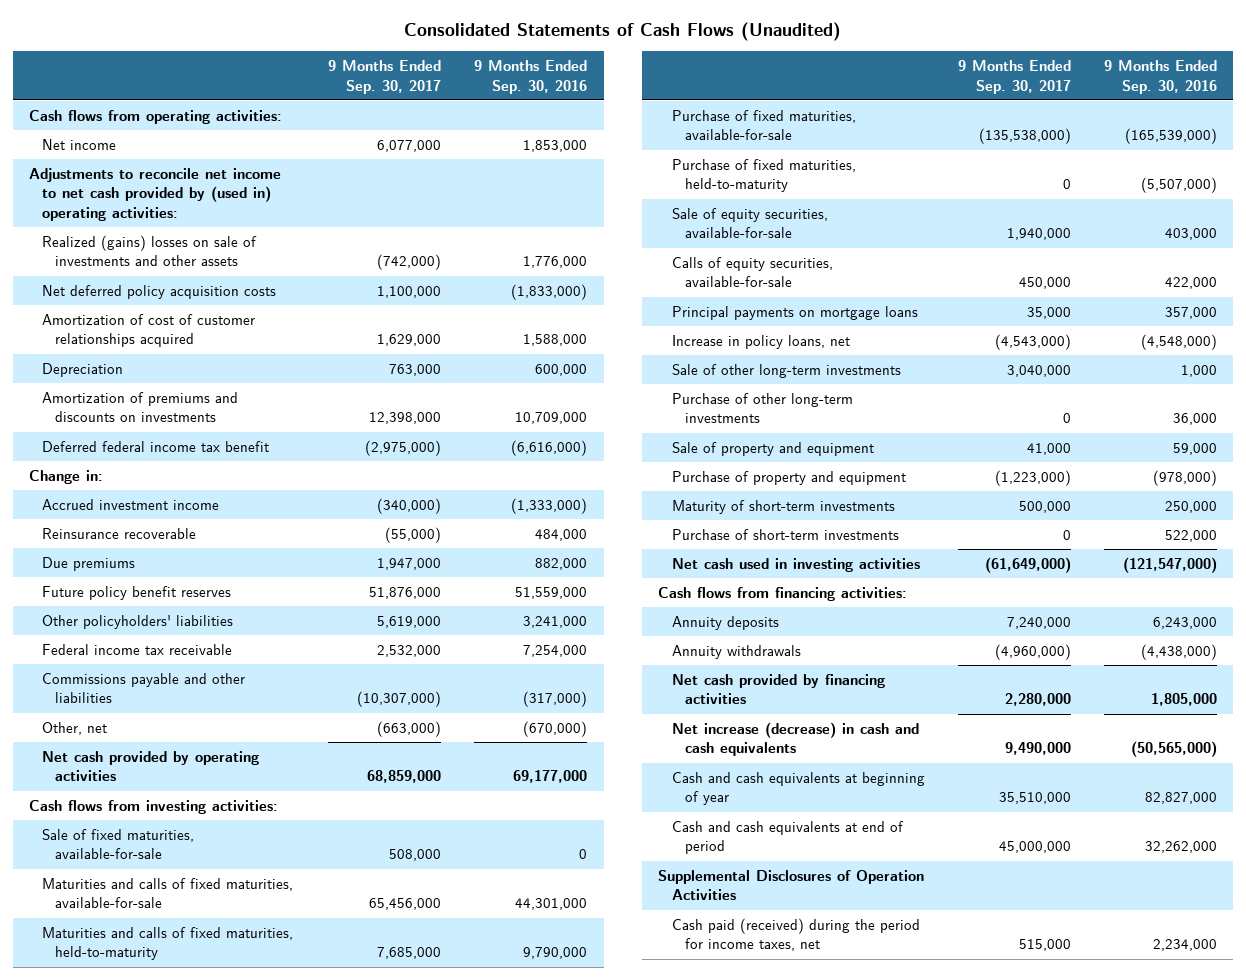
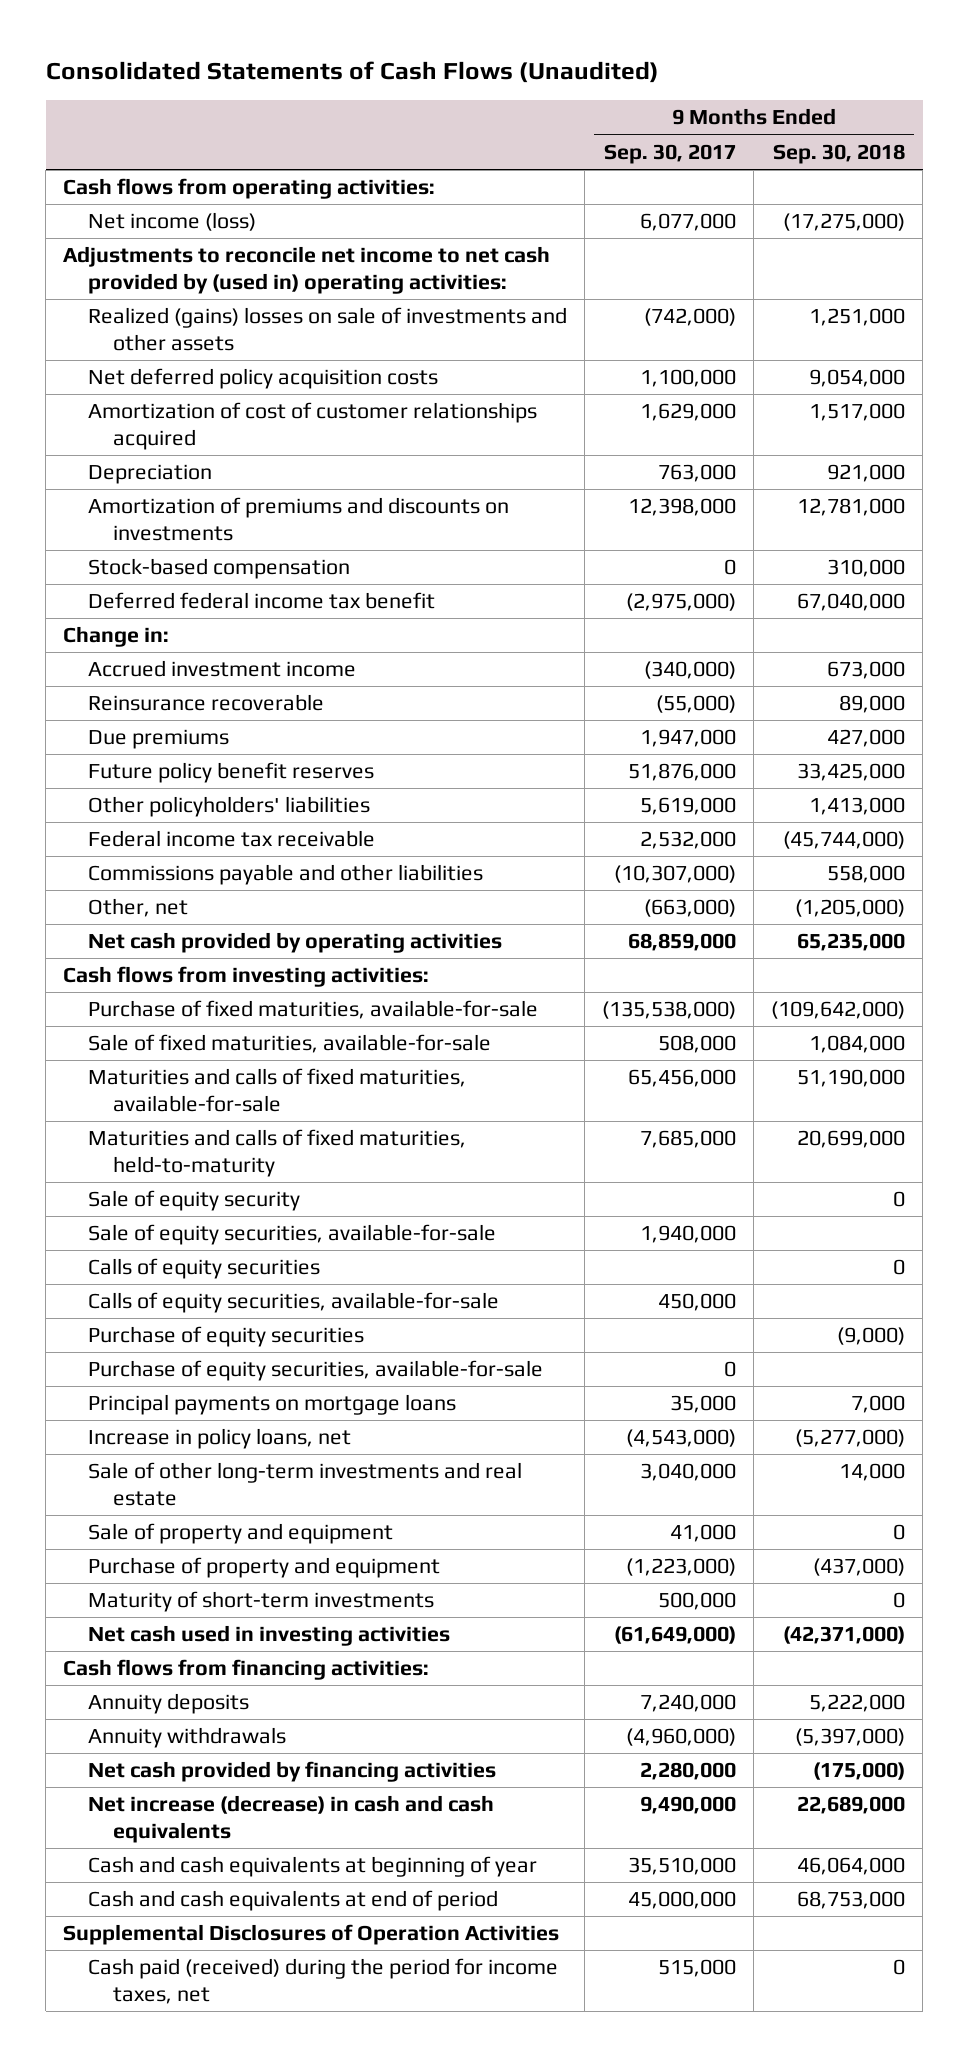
- | 9 Months Ended Sep. 30, 2017 | 9 Months Ended Sep. 30, 2016
+ | 9 Months Ended Sep. 30, 2017 | 9 Months Ended Sep. 30, 2018
- Net income | 6,077,000 | 1,853,000
+ Net income (loss) | 6,077,000 | (17,275,000)
+ Stock-based compensation | 0 | 310,000
moved up: Purchase of fixed maturities, available-for-sale | (135,538,000) | (109,642,000)
- Purchase of fixed maturities, held-to-maturity | 0 | (5,507,000)
+ Sale of equity security | | 0
+ Calls of equity securities | | 0
+ Purchase of equity securities | | (9,000)
+ Purchase of equity securities, available-for-sale | 0 |
- Sale of other long-term investments | 3,040,000 | 1,000
- Purchase of other long-term investments | 0 | 36,000
+ Sale of other long-term investments and real estate | 3,040,000 | 14,000
- Purchase of short-term investments | 0 | 522,000

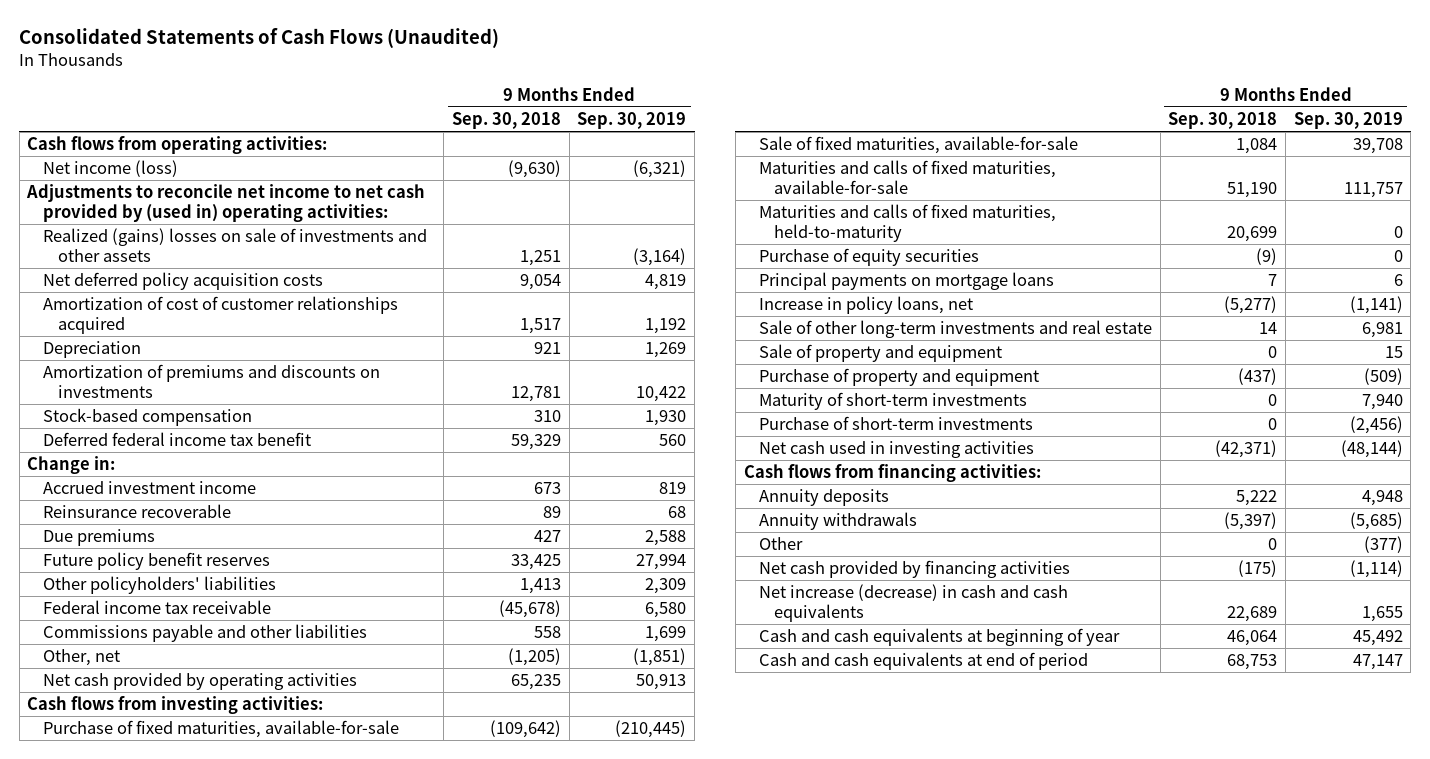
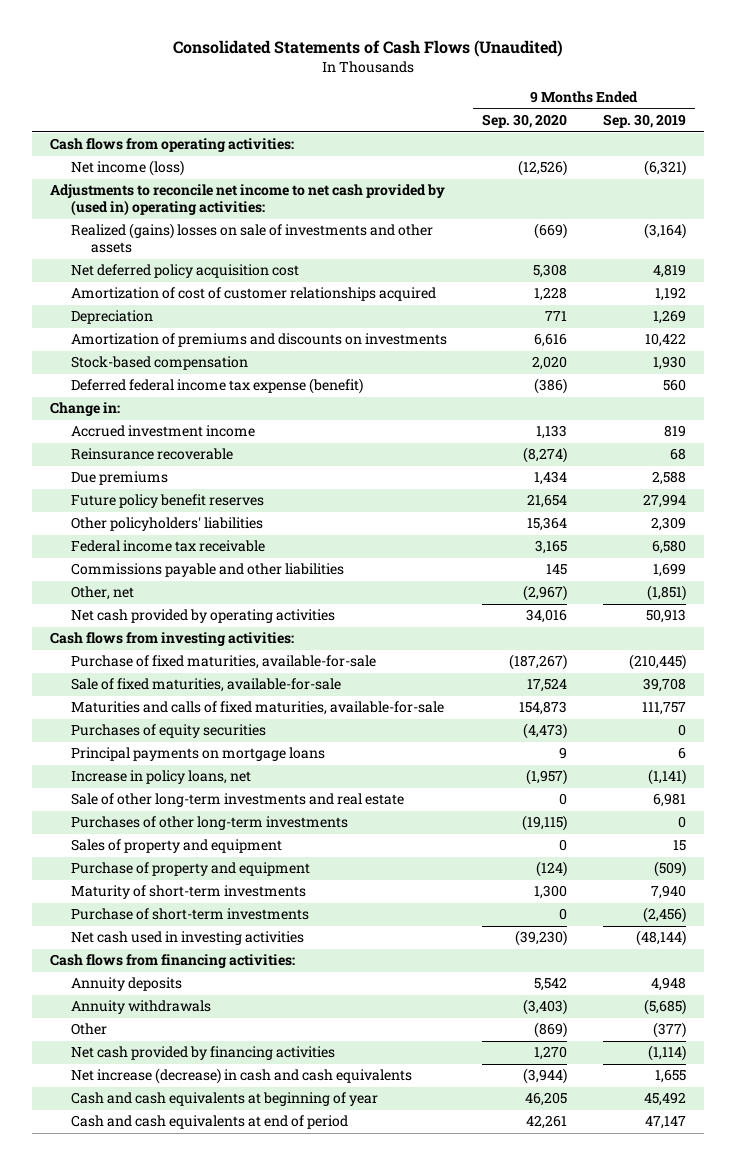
- | 9 Months Ended Sep. 30, 2018 | 9 Months Ended Sep. 30, 2019
+ | 9 Months Ended Sep. 30, 2020 | 9 Months Ended Sep. 30, 2019
- Net deferred policy acquisition costs | 9,054 | 4,819
+ Net deferred policy acquisition cost | 5,308 | 4,819
- Deferred federal income tax benefit | 59,329 | 560
+ Deferred federal income tax expense (benefit) | (386) | 560
- Maturities and calls of fixed maturities, held-to-maturity | 20,699 | 0
- Purchase of equity securities | (9) | 0
+ Purchases of equity securities | (4,473) | 0
- Sale of property and equipment | 0 | 15
+ Purchases of other long-term investments | (19,115) | 0
+ Sales of property and equipment | 0 | 15

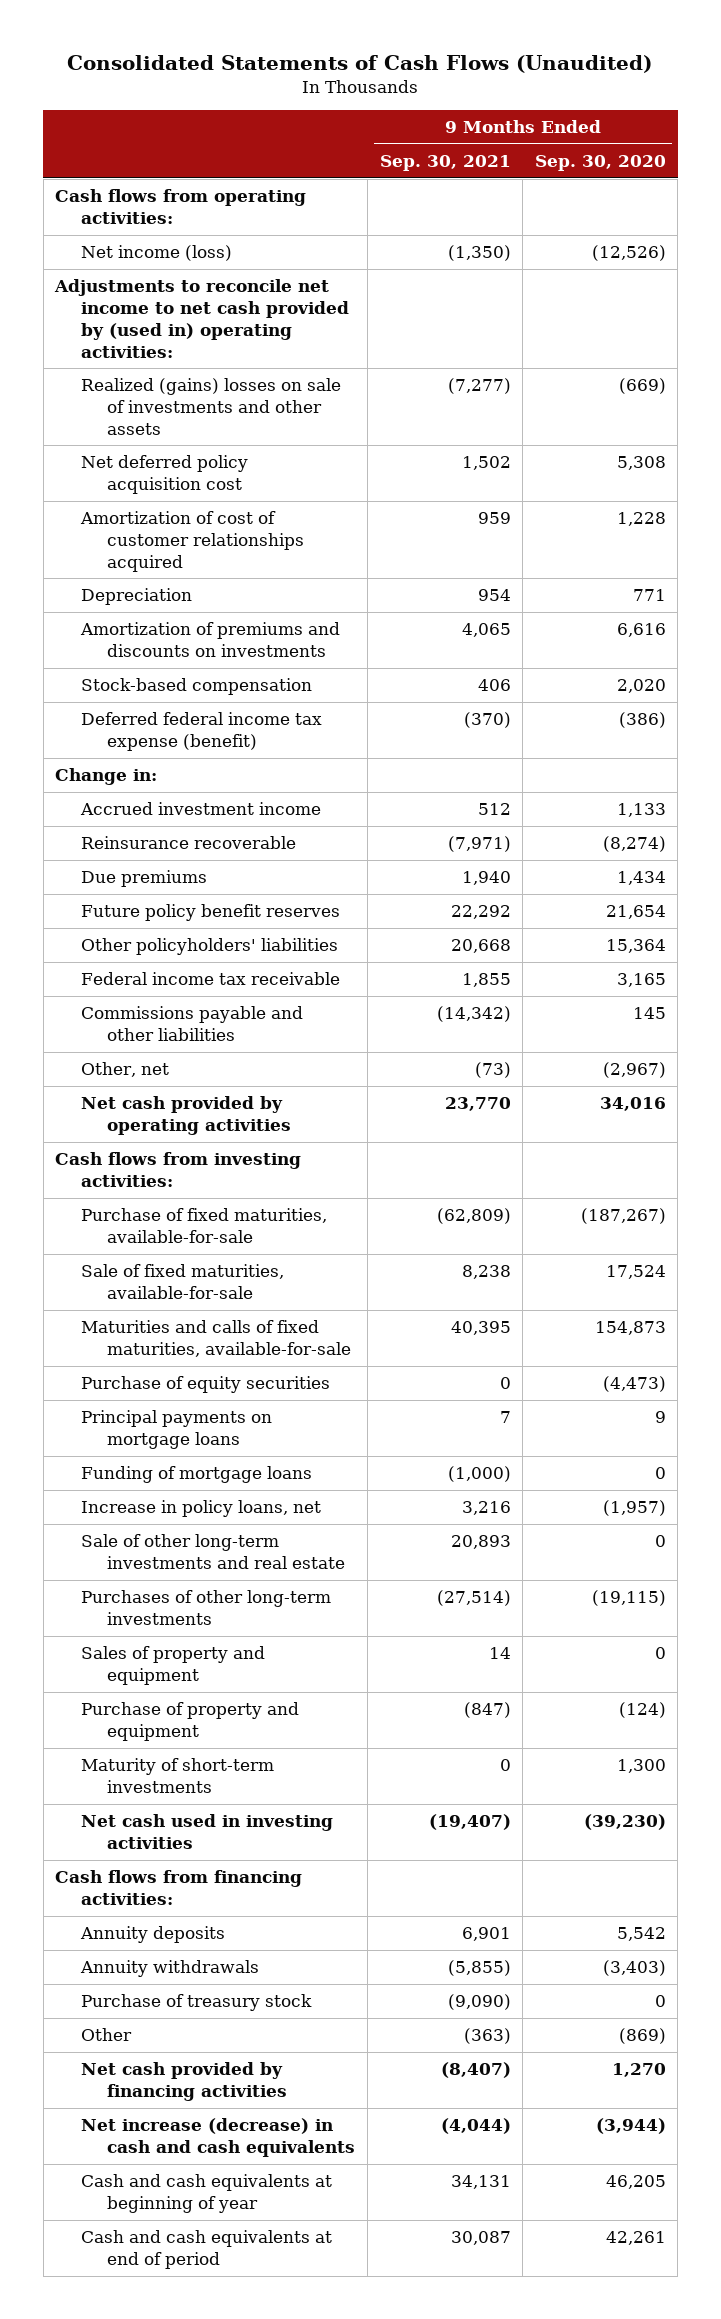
- | 9 Months Ended Sep. 30, 2020 | 9 Months Ended Sep. 30, 2019
+ | 9 Months Ended Sep. 30, 2021 | 9 Months Ended Sep. 30, 2020
- Purchases of equity securities | (4,473) | 0
+ Purchase of equity securities | 0 | (4,473)
+ Funding of mortgage loans | (1,000) | 0
- Purchase of short-term investments | 0 | (2,456)
+ Purchase of treasury stock | (9,090) | 0

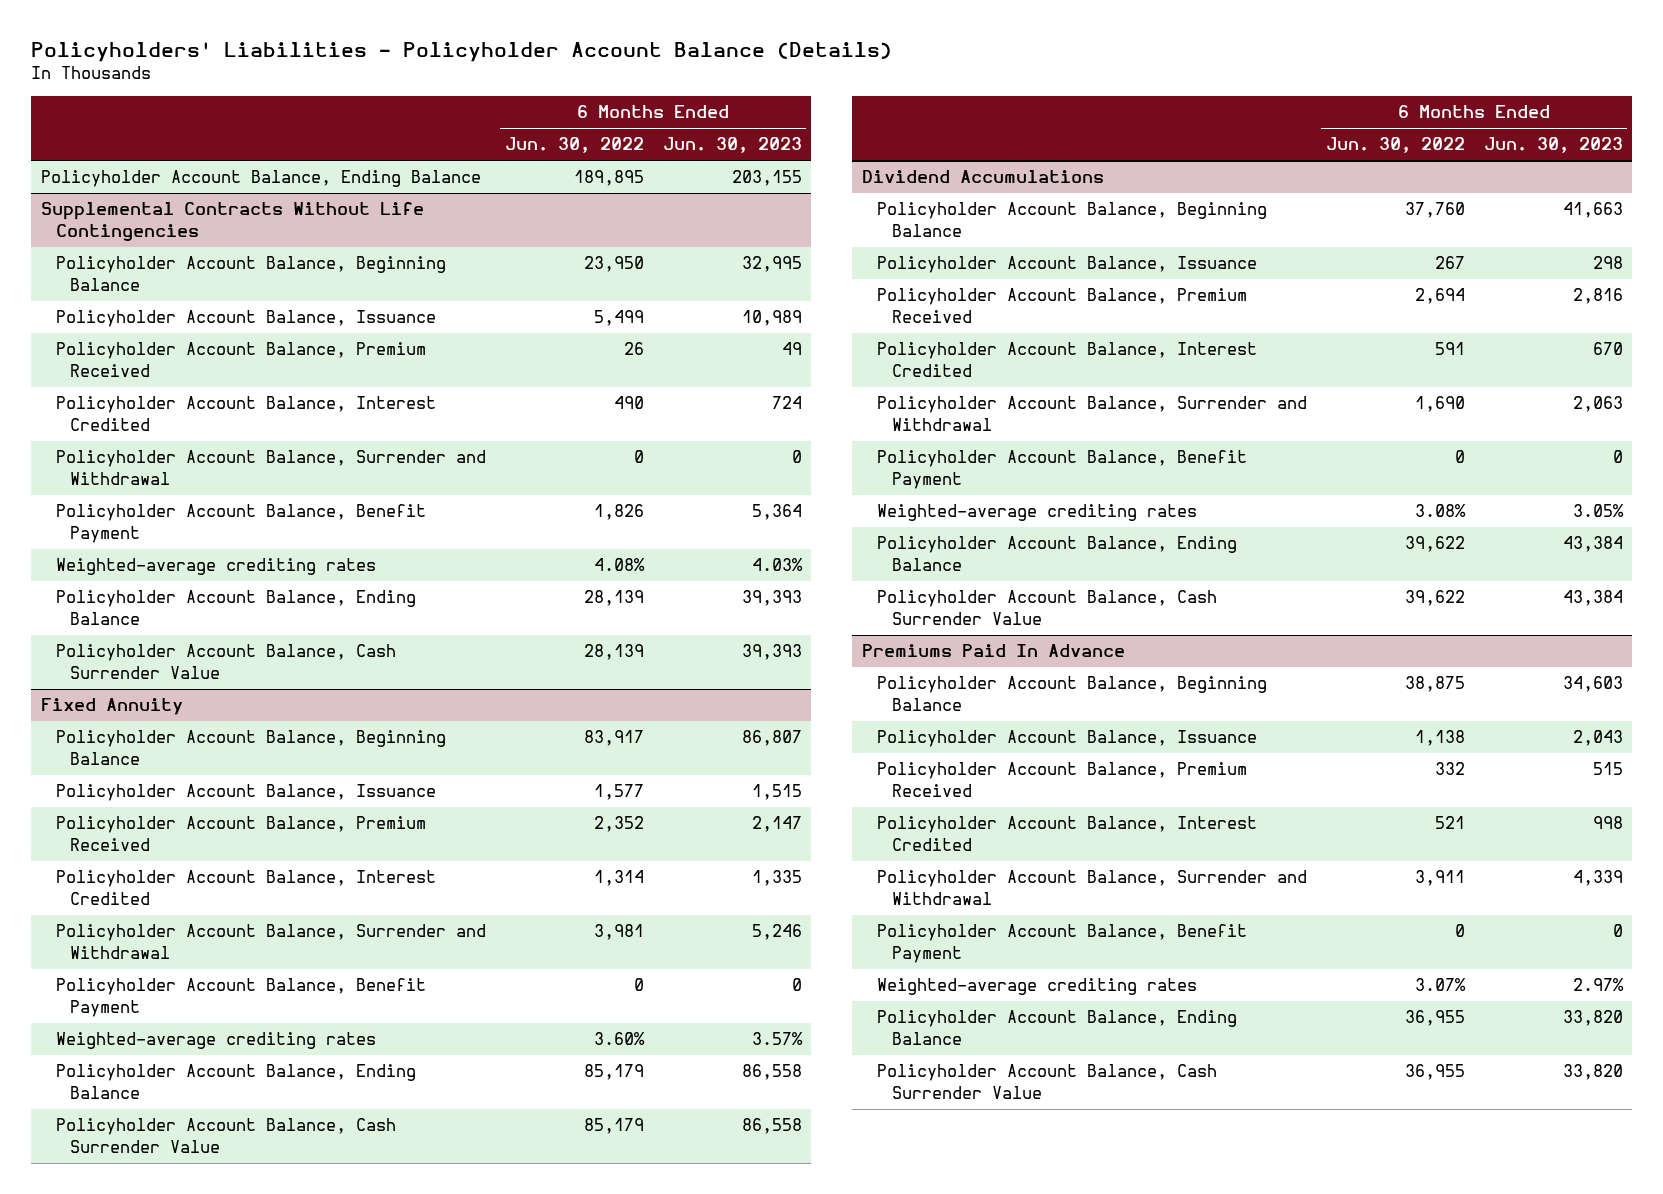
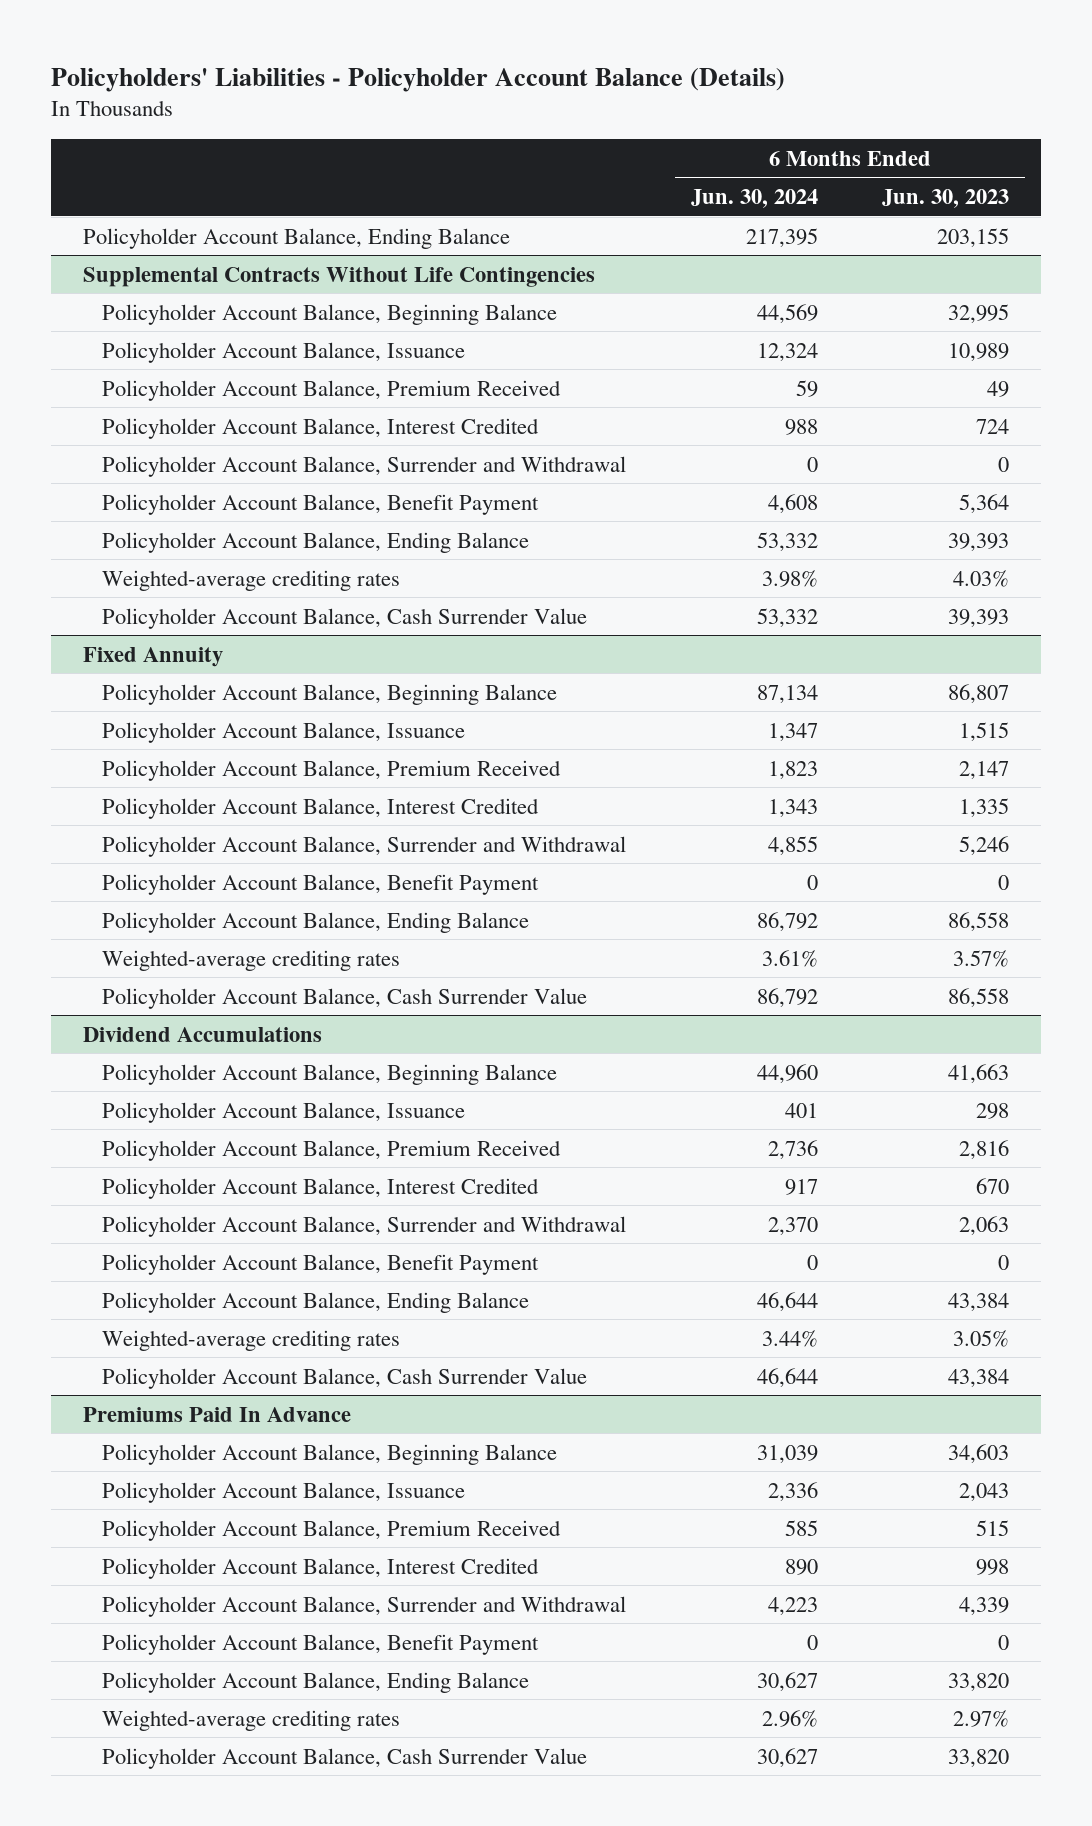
- | 6 Months Ended Jun. 30, 2022 | 6 Months Ended Jun. 30, 2023
+ | 6 Months Ended Jun. 30, 2024 | 6 Months Ended Jun. 30, 2023
@ Supplemental Contracts Without Life Contingencies
moved down: Weighted-average crediting rates | 3.98% | 4.03%
@ Fixed Annuity
moved down: Weighted-average crediting rates | 3.61% | 3.57%
@ Dividend Accumulations
moved down: Weighted-average crediting rates | 3.44% | 3.05%
@ Premiums Paid In Advance
moved down: Weighted-average crediting rates | 2.96% | 2.97%

